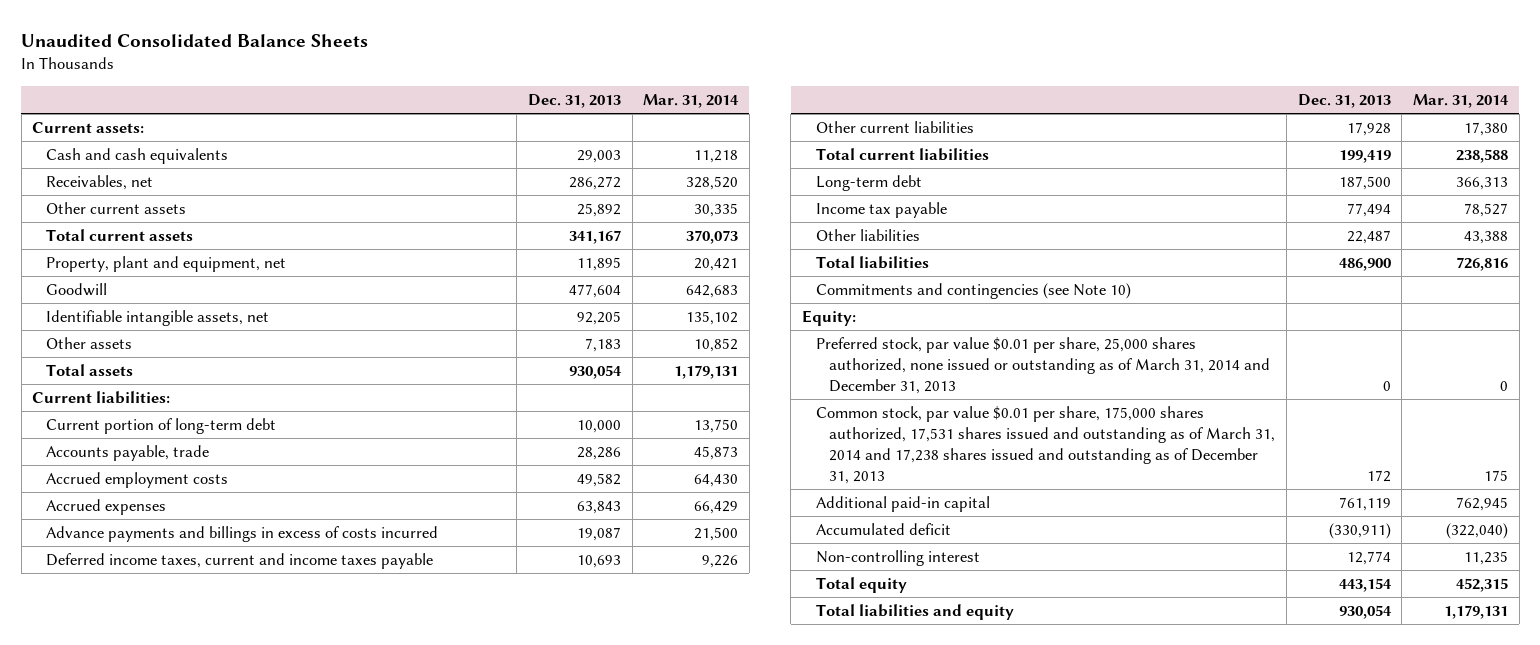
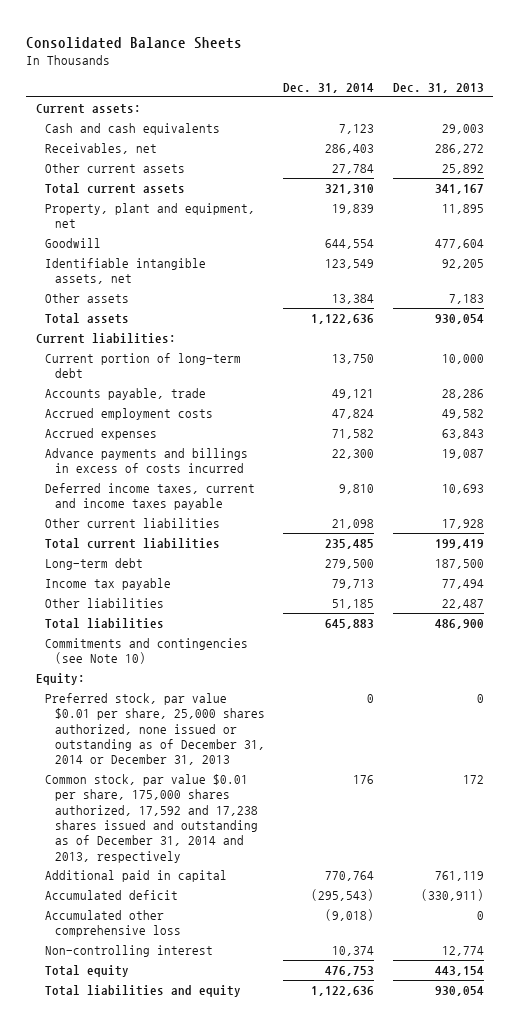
- Unaudited Consolidated Balance Sheets
+ Consolidated Balance Sheets
- | Dec. 31, 2013 | Mar. 31, 2014
+ | Dec. 31, 2014 | Dec. 31, 2013
- Preferred stock, par value $0.01 per share, 25,000 shares authorized, none issued or outstanding as of March 31, 2014 and December 31, 2013 | 0 | 0
- Common stock, par value $0.01 per share, 175,000 shares authorized, 17,531 shares issued and outstanding as of March 31, 2014 and 17,238 shares issued and outstanding as of December 31, 2013 | 172 | 175
- Additional paid-in capital | 761,119 | 762,945
+ Preferred stock, par value $0.01 per share, 25,000 shares authorized, none issued or outstanding as of December 31, 2014 or December 31, 2013 | 0 | 0
+ Common stock, par value $0.01 per share, 175,000 shares authorized, 17,592 and 17,238 shares issued and outstanding as of December 31, 2014 and 2013, respectively | 176 | 172
+ Additional paid in capital | 770,764 | 761,119
+ Accumulated other comprehensive loss | (9,018) | 0

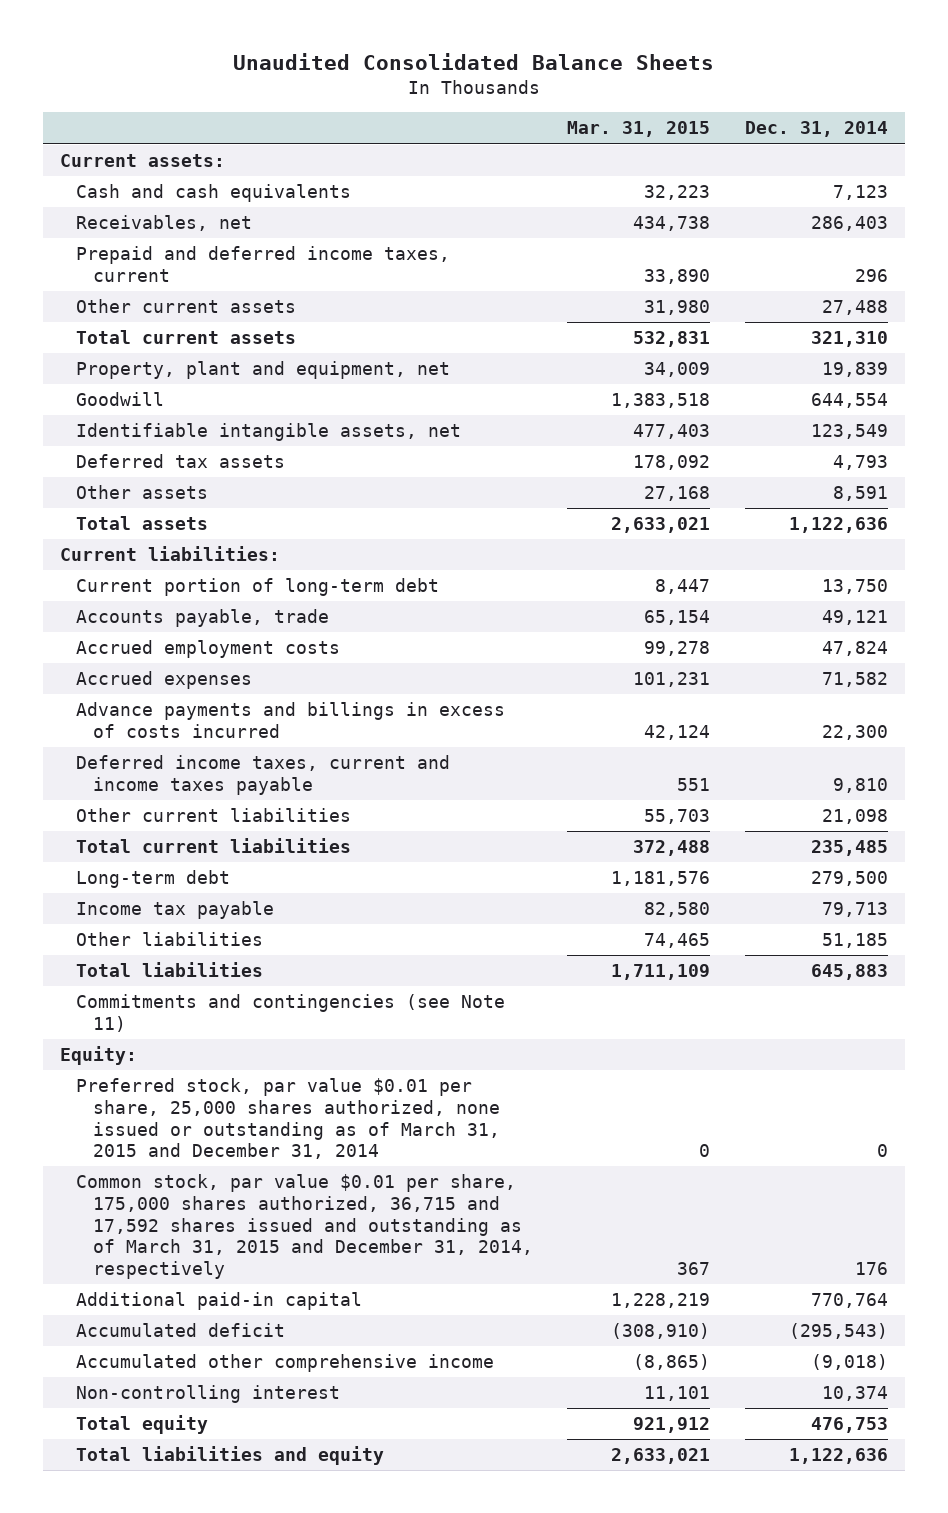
- Consolidated Balance Sheets
+ Unaudited Consolidated Balance Sheets
- | Dec. 31, 2014 | Dec. 31, 2013
+ | Mar. 31, 2015 | Dec. 31, 2014
- Other current assets | 27,784 | 25,892
+ Prepaid and deferred income taxes, current | 33,890 | 296
+ Other current assets | 31,980 | 27,488
- Other assets | 13,384 | 7,183
+ Deferred tax assets | 178,092 | 4,793
+ Other assets | 27,168 | 8,591
- Commitments and contingencies (see Note 10)
+ Commitments and contingencies (see Note 11)
- Preferred stock, par value $0.01 per share, 25,000 shares authorized, none issued or outstanding as of December 31, 2014 or December 31, 2013 | 0 | 0
- Common stock, par value $0.01 per share, 175,000 shares authorized, 17,592 and 17,238 shares issued and outstanding as of December 31, 2014 and 2013, respectively | 176 | 172
- Additional paid in capital | 770,764 | 761,119
+ Preferred stock, par value $0.01 per share, 25,000 shares authorized, none issued or outstanding as of March 31, 2015 and December 31, 2014 | 0 | 0
+ Common stock, par value $0.01 per share, 175,000 shares authorized, 36,715 and 17,592 shares issued and outstanding as of March 31, 2015 and December 31, 2014, respectively | 367 | 176
+ Additional paid-in capital | 1,228,219 | 770,764
- Accumulated other comprehensive loss | (9,018) | 0
+ Accumulated other comprehensive income | (8,865) | (9,018)

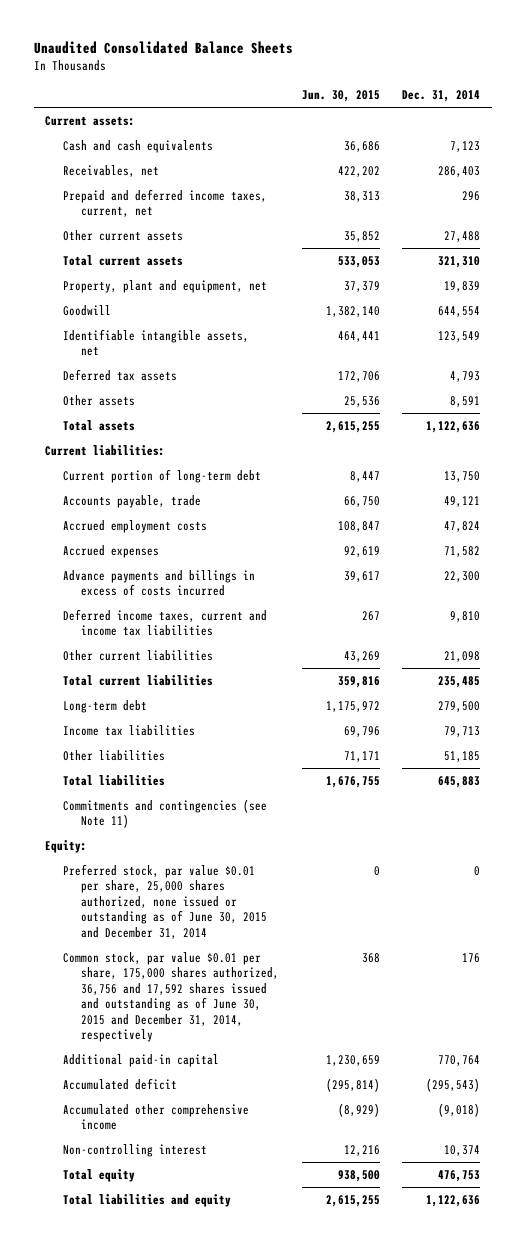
- | Mar. 31, 2015 | Dec. 31, 2014
+ | Jun. 30, 2015 | Dec. 31, 2014
- Prepaid and deferred income taxes, current | 33,890 | 296
+ Prepaid and deferred income taxes, current, net | 38,313 | 296
- Deferred income taxes, current and income taxes payable | 551 | 9,810
+ Deferred income taxes, current and income tax liabilities | 267 | 9,810
- Income tax payable | 82,580 | 79,713
+ Income tax liabilities | 69,796 | 79,713
- Preferred stock, par value $0.01 per share, 25,000 shares authorized, none issued or outstanding as of March 31, 2015 and December 31, 2014 | 0 | 0
- Common stock, par value $0.01 per share, 175,000 shares authorized, 36,715 and 17,592 shares issued and outstanding as of March 31, 2015 and December 31, 2014, respectively | 367 | 176
+ Preferred stock, par value $0.01 per share, 25,000 shares authorized, none issued or outstanding as of June 30, 2015 and December 31, 2014 | 0 | 0
+ Common stock, par value $0.01 per share, 175,000 shares authorized, 36,756 and 17,592 shares issued and outstanding as of June 30, 2015 and December 31, 2014, respectively | 368 | 176

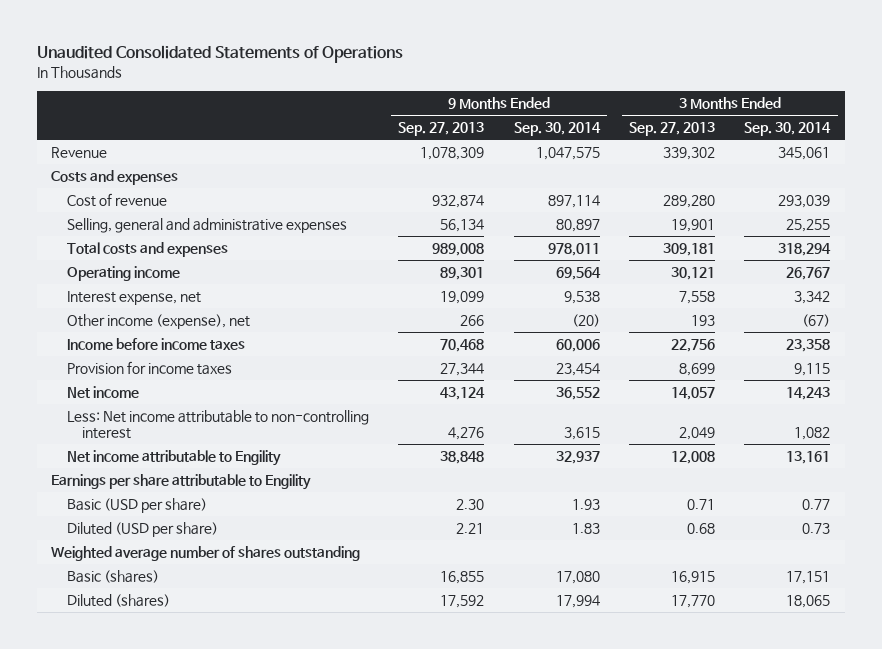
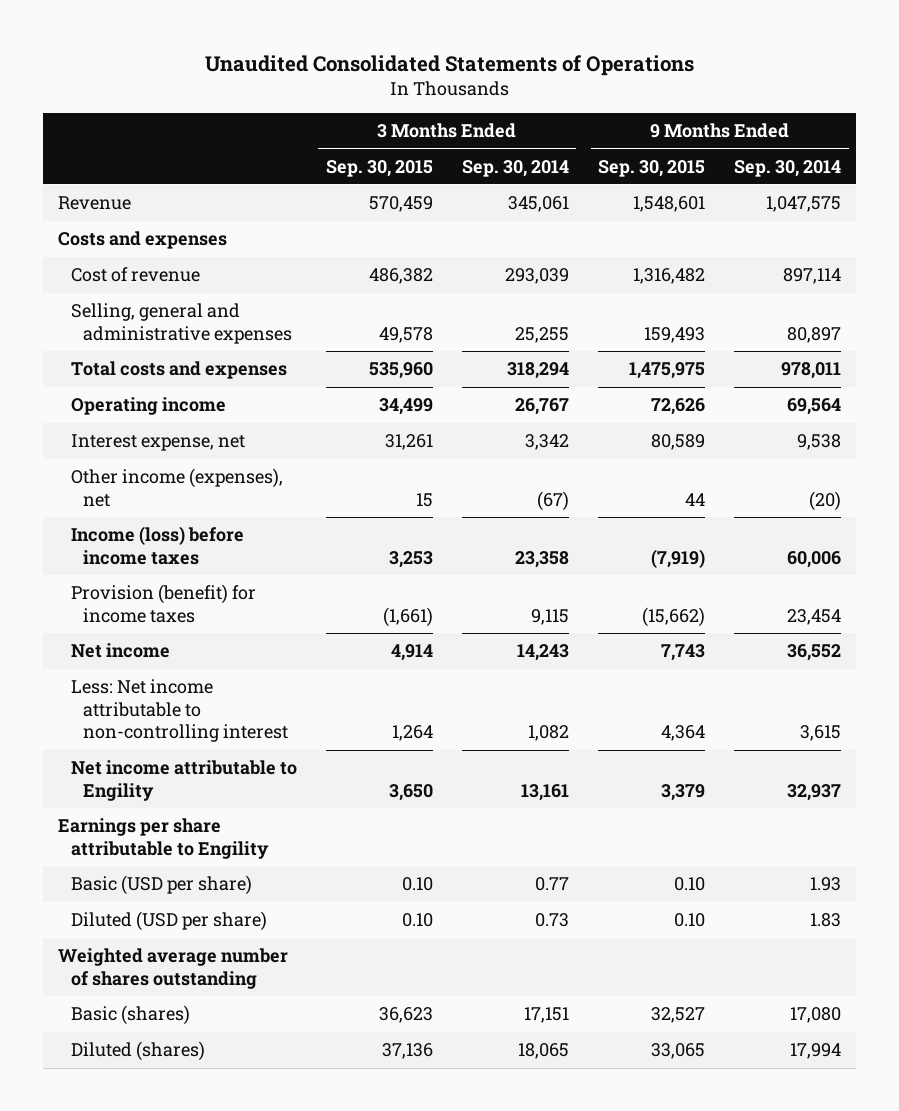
- | 9 Months Ended Sep. 27, 2013 | 9 Months Ended Sep. 30, 2014 | 3 Months Ended Sep. 27, 2013 | 3 Months Ended Sep. 30, 2014
+ | 3 Months Ended Sep. 30, 2015 | 3 Months Ended Sep. 30, 2014 | 9 Months Ended Sep. 30, 2015 | 9 Months Ended Sep. 30, 2014
- Other income (expense), net | 266 | (20) | 193 | (67)
- Income before income taxes | 70,468 | 60,006 | 22,756 | 23,358
- Provision for income taxes | 27,344 | 23,454 | 8,699 | 9,115
+ Other income (expenses), net | 15 | (67) | 44 | (20)
+ Income (loss) before income taxes | 3,253 | 23,358 | (7,919) | 60,006
+ Provision (benefit) for income taxes | (1,661) | 9,115 | (15,662) | 23,454

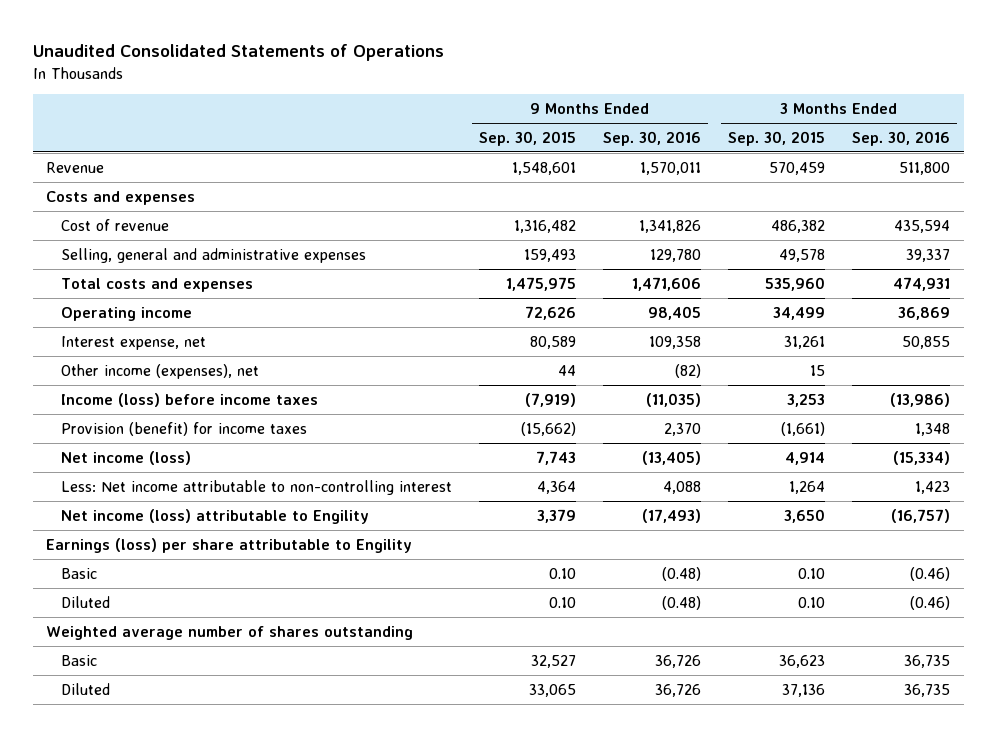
- | 3 Months Ended Sep. 30, 2015 | 3 Months Ended Sep. 30, 2014 | 9 Months Ended Sep. 30, 2015 | 9 Months Ended Sep. 30, 2014
+ | 9 Months Ended Sep. 30, 2015 | 9 Months Ended Sep. 30, 2016 | 3 Months Ended Sep. 30, 2015 | 3 Months Ended Sep. 30, 2016
- Net income | 4,914 | 14,243 | 7,743 | 36,552
+ Net income (loss) | 7,743 | (13,405) | 4,914 | (15,334)
- Net income attributable to Engility | 3,650 | 13,161 | 3,379 | 32,937
- Earnings per share attributable to Engility
- Basic (USD per share) | 0.10 | 0.77 | 0.10 | 1.93
- Diluted (USD per share) | 0.10 | 0.73 | 0.10 | 1.83
+ Net income (loss) attributable to Engility | 3,379 | (17,493) | 3,650 | (16,757)
+ Earnings (loss) per share attributable to Engility
+ Basic | 0.10 | (0.48) | 0.10 | (0.46)
+ Diluted | 0.10 | (0.48) | 0.10 | (0.46)
- Basic (shares) | 36,623 | 17,151 | 32,527 | 17,080
- Diluted (shares) | 37,136 | 18,065 | 33,065 | 17,994
+ Basic | 32,527 | 36,726 | 36,623 | 36,735
+ Diluted | 33,065 | 36,726 | 37,136 | 36,735

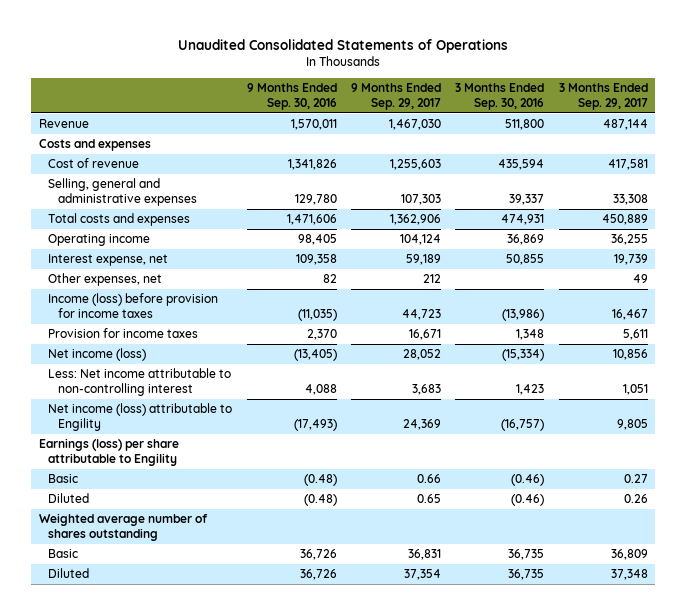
- | 9 Months Ended Sep. 30, 2015 | 9 Months Ended Sep. 30, 2016 | 3 Months Ended Sep. 30, 2015 | 3 Months Ended Sep. 30, 2016
+ | 9 Months Ended Sep. 30, 2016 | 9 Months Ended Sep. 29, 2017 | 3 Months Ended Sep. 30, 2016 | 3 Months Ended Sep. 29, 2017
- Other income (expenses), net | 44 | (82) | 15 |
- Income (loss) before income taxes | (7,919) | (11,035) | 3,253 | (13,986)
- Provision (benefit) for income taxes | (15,662) | 2,370 | (1,661) | 1,348
+ Other expenses, net | 82 | 212 | | 49
+ Income (loss) before provision for income taxes | (11,035) | 44,723 | (13,986) | 16,467
+ Provision for income taxes | 2,370 | 16,671 | 1,348 | 5,611

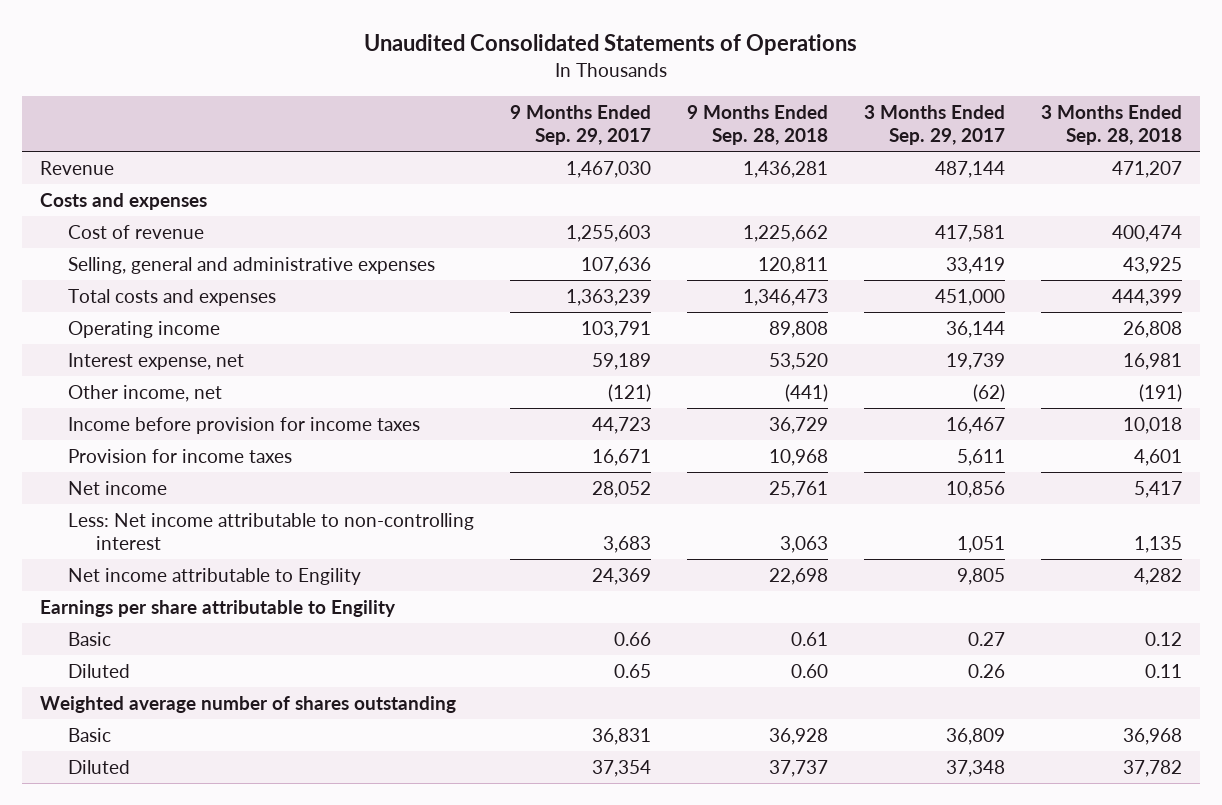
- | 9 Months Ended Sep. 30, 2016 | 9 Months Ended Sep. 29, 2017 | 3 Months Ended Sep. 30, 2016 | 3 Months Ended Sep. 29, 2017
+ | 9 Months Ended Sep. 29, 2017 | 9 Months Ended Sep. 28, 2018 | 3 Months Ended Sep. 29, 2017 | 3 Months Ended Sep. 28, 2018
- Selling, general and administrative expenses | 129,780 | 107,303 | 39,337 | 33,308
- Total costs and expenses | 1,471,606 | 1,362,906 | 474,931 | 450,889
- Operating income | 98,405 | 104,124 | 36,869 | 36,255
+ Selling, general and administrative expenses | 107,636 | 120,811 | 33,419 | 43,925
+ Total costs and expenses | 1,363,239 | 1,346,473 | 451,000 | 444,399
+ Operating income | 103,791 | 89,808 | 36,144 | 26,808
- Other expenses, net | 82 | 212 | | 49
- Income (loss) before provision for income taxes | (11,035) | 44,723 | (13,986) | 16,467
+ Other income, net | (121) | (441) | (62) | (191)
+ Income before provision for income taxes | 44,723 | 36,729 | 16,467 | 10,018
- Net income (loss) | (13,405) | 28,052 | (15,334) | 10,856
+ Net income | 28,052 | 25,761 | 10,856 | 5,417
- Net income (loss) attributable to Engility | (17,493) | 24,369 | (16,757) | 9,805
- Earnings (loss) per share attributable to Engility
+ Net income attributable to Engility | 24,369 | 22,698 | 9,805 | 4,282
+ Earnings per share attributable to Engility

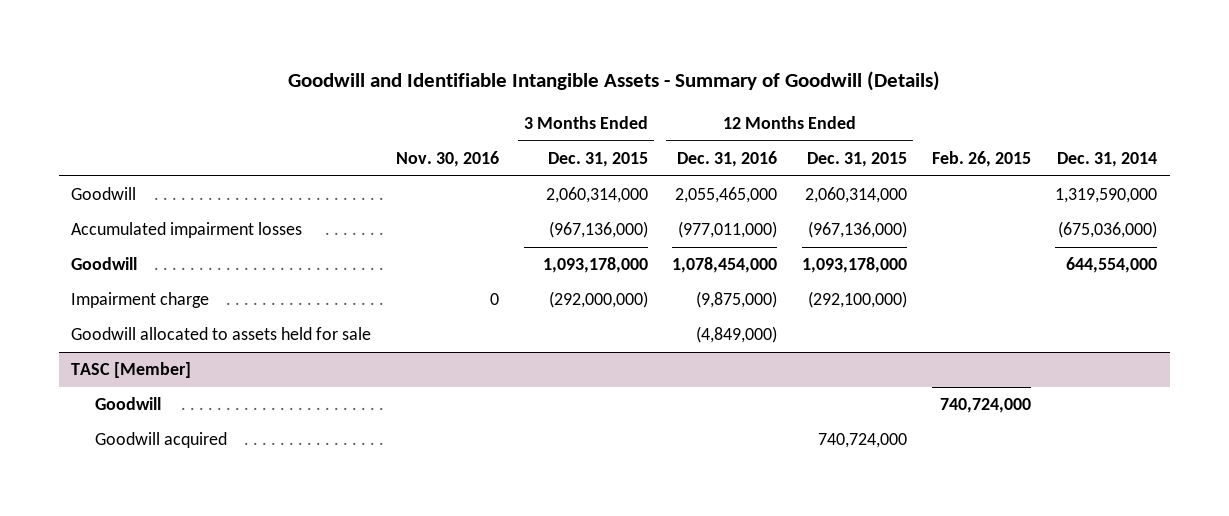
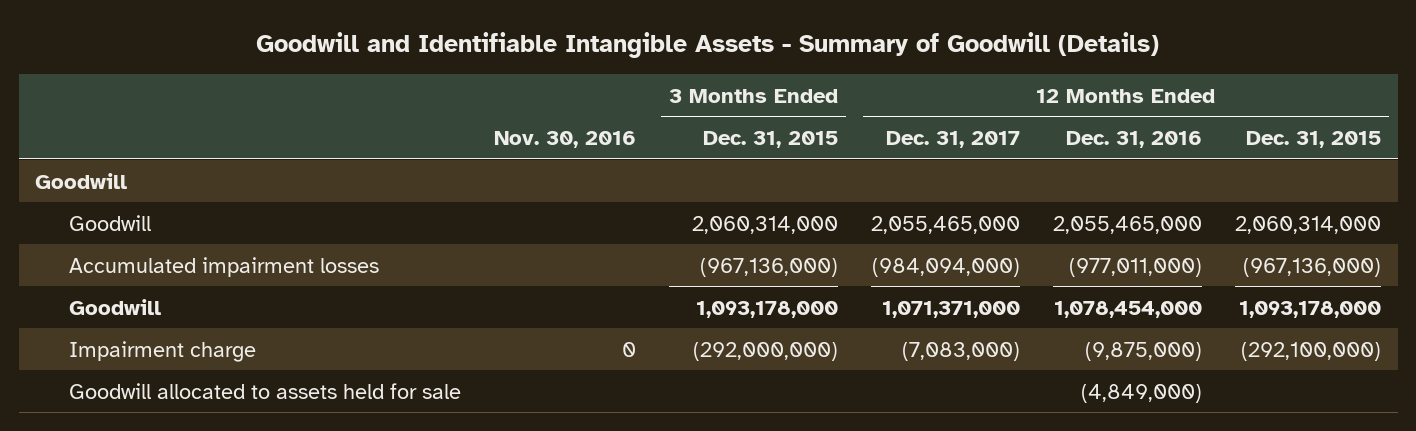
- | Nov. 30, 2016 | 3 Months Ended Dec. 31, 2015 | 12 Months Ended Dec. 31, 2016 | 12 Months Ended Dec. 31, 2015 | Feb. 26, 2015 | Dec. 31, 2014
+ | Nov. 30, 2016 | 3 Months Ended Dec. 31, 2015 | 12 Months Ended Dec. 31, 2017 | 12 Months Ended Dec. 31, 2016 | 12 Months Ended Dec. 31, 2015
+ Goodwill
- TASC [Member]
- Goodwill | | | | | 740,724,000 |
- Goodwill acquired | | | | 740,724,000 | |

